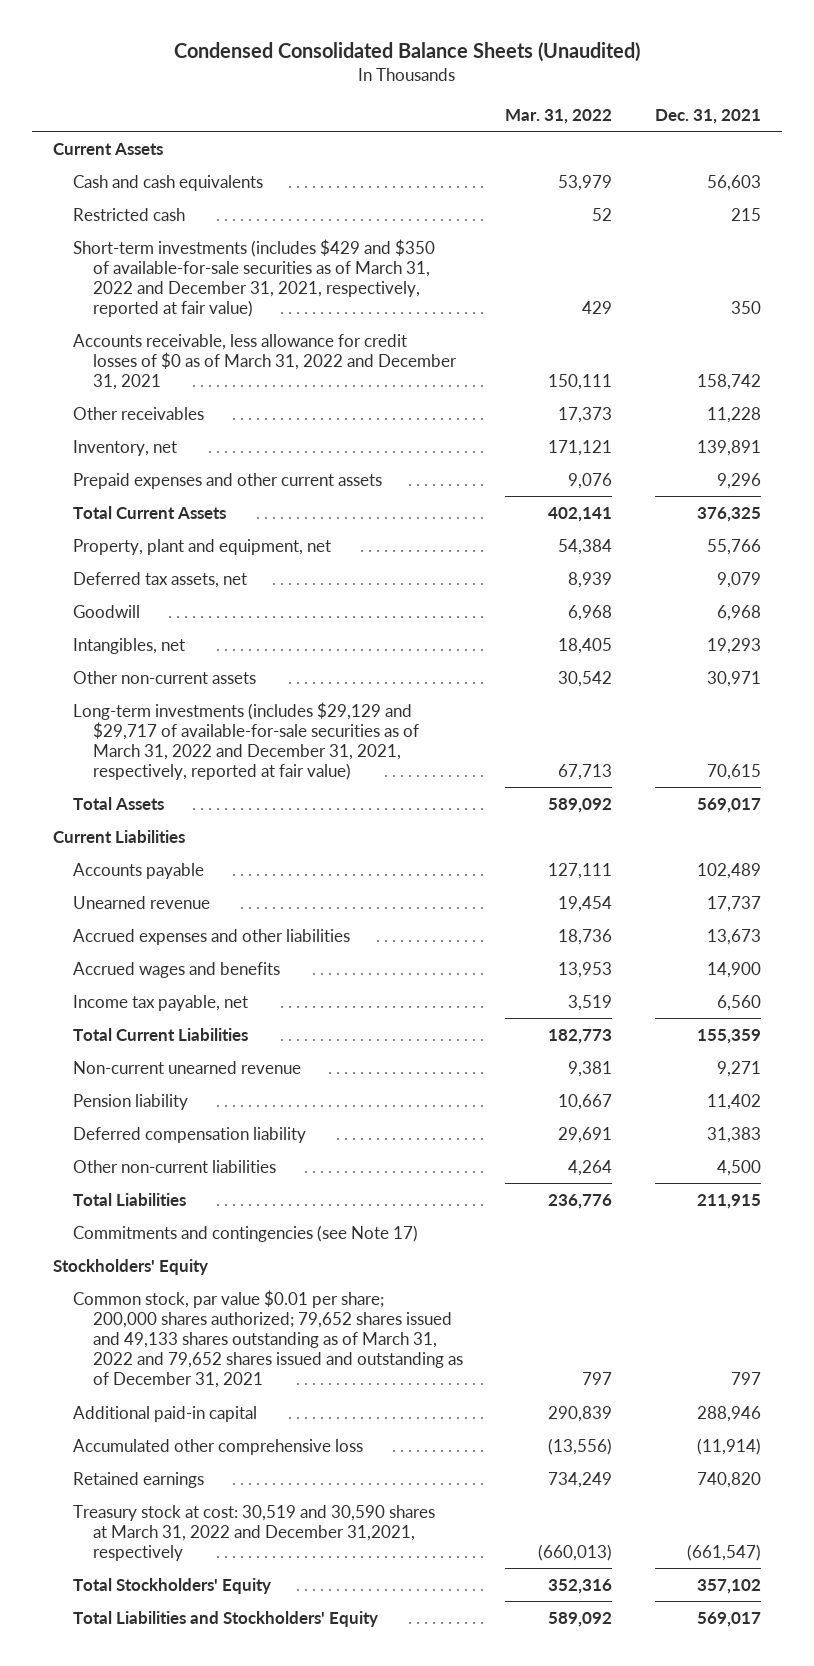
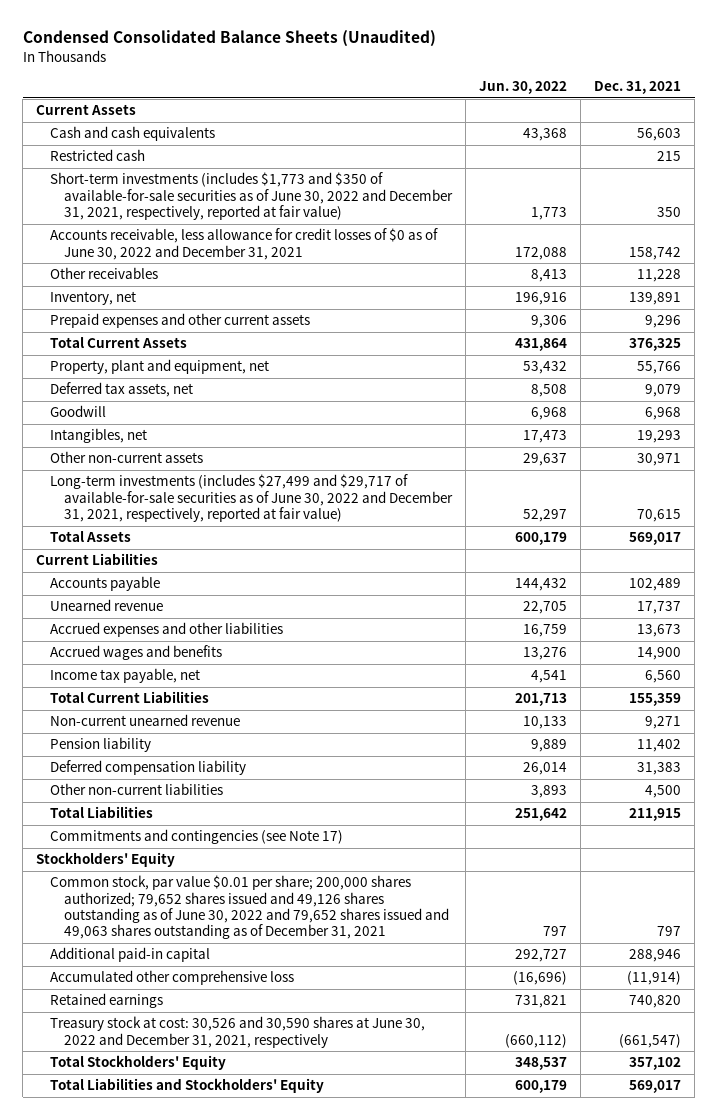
- | Mar. 31, 2022 | Dec. 31, 2021
+ | Jun. 30, 2022 | Dec. 31, 2021
- Short-term investments (includes $429 and $350 of available-for-sale securities as of March 31, 2022 and December 31, 2021, respectively, reported at fair value) | 429 | 350
- Accounts receivable, less allowance for credit losses of $0 as of March 31, 2022 and December 31, 2021 | 150,111 | 158,742
+ Short-term investments (includes $1,773 and $350 of available-for-sale securities as of June 30, 2022 and December 31, 2021, respectively, reported at fair value) | 1,773 | 350
+ Accounts receivable, less allowance for credit losses of $0 as of June 30, 2022 and December 31, 2021 | 172,088 | 158,742
- Long-term investments (includes $29,129 and $29,717 of available-for-sale securities as of March 31, 2022 and December 31, 2021, respectively, reported at fair value) | 67,713 | 70,615
+ Long-term investments (includes $27,499 and $29,717 of available-for-sale securities as of June 30, 2022 and December 31, 2021, respectively, reported at fair value) | 52,297 | 70,615
- Common stock, par value $0.01 per share; 200,000 shares authorized; 79,652 shares issued and 49,133 shares outstanding as of March 31, 2022 and 79,652 shares issued and outstanding as of December 31, 2021 | 797 | 797
+ Common stock, par value $0.01 per share; 200,000 shares authorized; 79,652 shares issued and 49,126 shares outstanding as of June 30, 2022 and 79,652 shares issued and 49,063 shares outstanding as of December 31, 2021 | 797 | 797
- Treasury stock at cost: 30,519 and 30,590 shares at March 31, 2022 and December 31,2021, respectively | (660,013) | (661,547)
+ Treasury stock at cost: 30,526 and 30,590 shares at June 30, 2022 and December 31, 2021, respectively | (660,112) | (661,547)

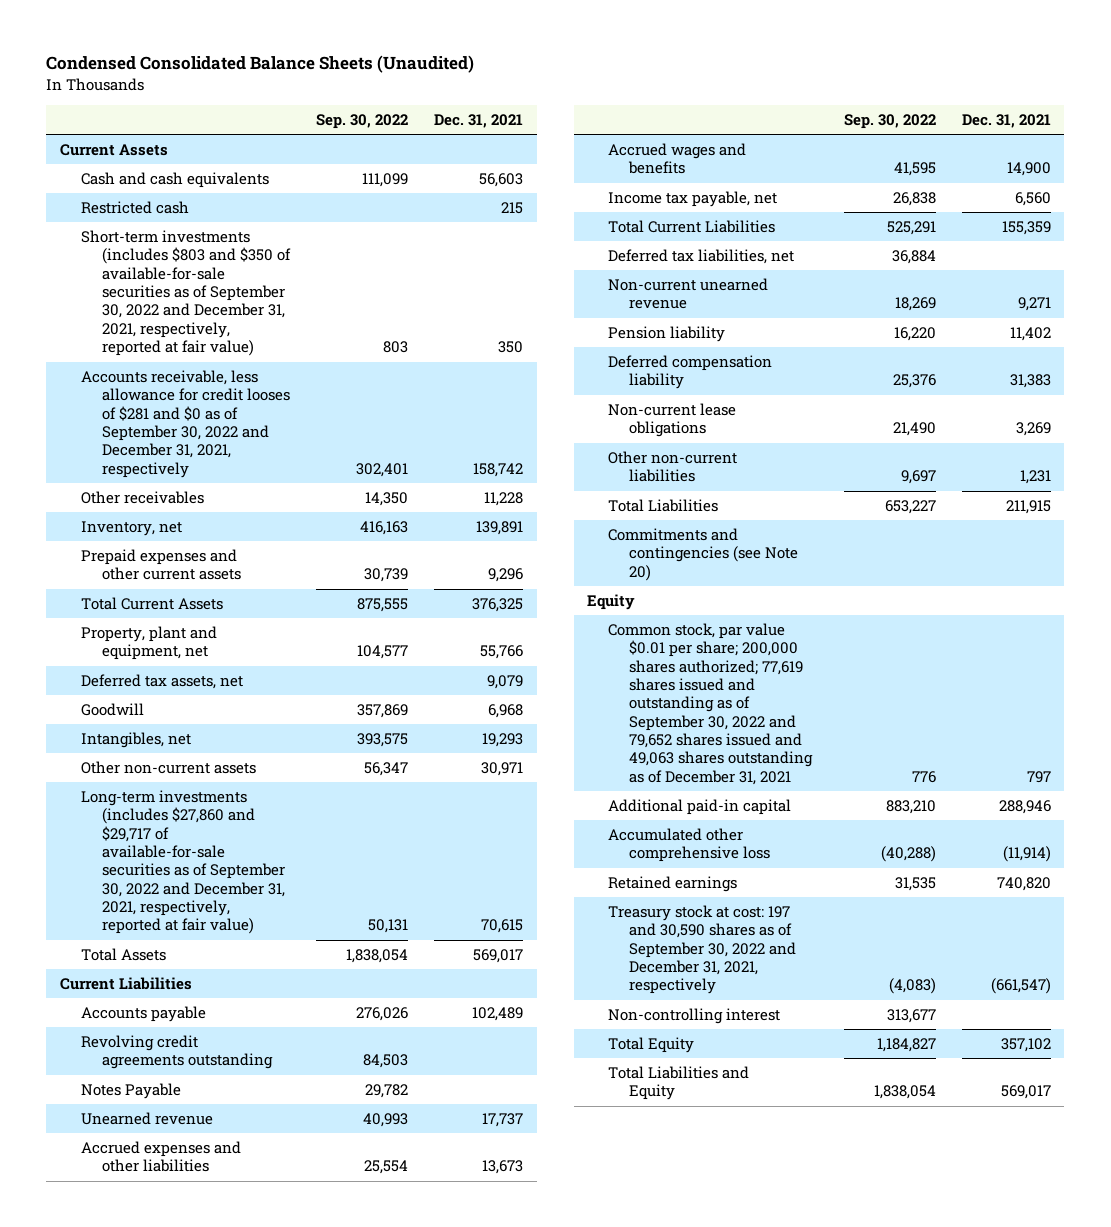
- | Jun. 30, 2022 | Dec. 31, 2021
+ | Sep. 30, 2022 | Dec. 31, 2021
- Short-term investments (includes $1,773 and $350 of available-for-sale securities as of June 30, 2022 and December 31, 2021, respectively, reported at fair value) | 1,773 | 350
- Accounts receivable, less allowance for credit losses of $0 as of June 30, 2022 and December 31, 2021 | 172,088 | 158,742
+ Short-term investments (includes $803 and $350 of available-for-sale securities as of September 30, 2022 and December 31, 2021, respectively, reported at fair value) | 803 | 350
+ Accounts receivable, less allowance for credit looses of $281 and $0 as of September 30, 2022 and December 31, 2021, respectively | 302,401 | 158,742
- Long-term investments (includes $27,499 and $29,717 of available-for-sale securities as of June 30, 2022 and December 31, 2021, respectively, reported at fair value) | 52,297 | 70,615
+ Long-term investments (includes $27,860 and $29,717 of available-for-sale securities as of September 30, 2022 and December 31, 2021, respectively, reported at fair value) | 50,131 | 70,615
+ Revolving credit agreements outstanding | 84,503 |
+ Notes Payable | 29,782 |
+ Deferred tax liabilities, net | 36,884 |
- Other non-current liabilities | 3,893 | 4,500
+ Non-current lease obligations | 21,490 | 3,269
+ Other non-current liabilities | 9,697 | 1,231
- Commitments and contingencies (see Note 17)
- Stockholders' Equity
- Common stock, par value $0.01 per share; 200,000 shares authorized; 79,652 shares issued and 49,126 shares outstanding as of June 30, 2022 and 79,652 shares issued and 49,063 shares outstanding as of December 31, 2021 | 797 | 797
+ Commitments and contingencies (see Note 20)
+ Equity
+ Common stock, par value $0.01 per share; 200,000 shares authorized; 77,619 shares issued and outstanding as of September 30, 2022 and 79,652 shares issued and 49,063 shares outstanding as of December 31, 2021 | 776 | 797
- Treasury stock at cost: 30,526 and 30,590 shares at June 30, 2022 and December 31, 2021, respectively | (660,112) | (661,547)
- Total Stockholders' Equity | 348,537 | 357,102
- Total Liabilities and Stockholders' Equity | 600,179 | 569,017
+ Treasury stock at cost: 197 and 30,590 shares as of September 30, 2022 and December 31, 2021, respectively | (4,083) | (661,547)
+ Non-controlling interest | 313,677 |
+ Total Equity | 1,184,827 | 357,102
+ Total Liabilities and Equity | 1,838,054 | 569,017

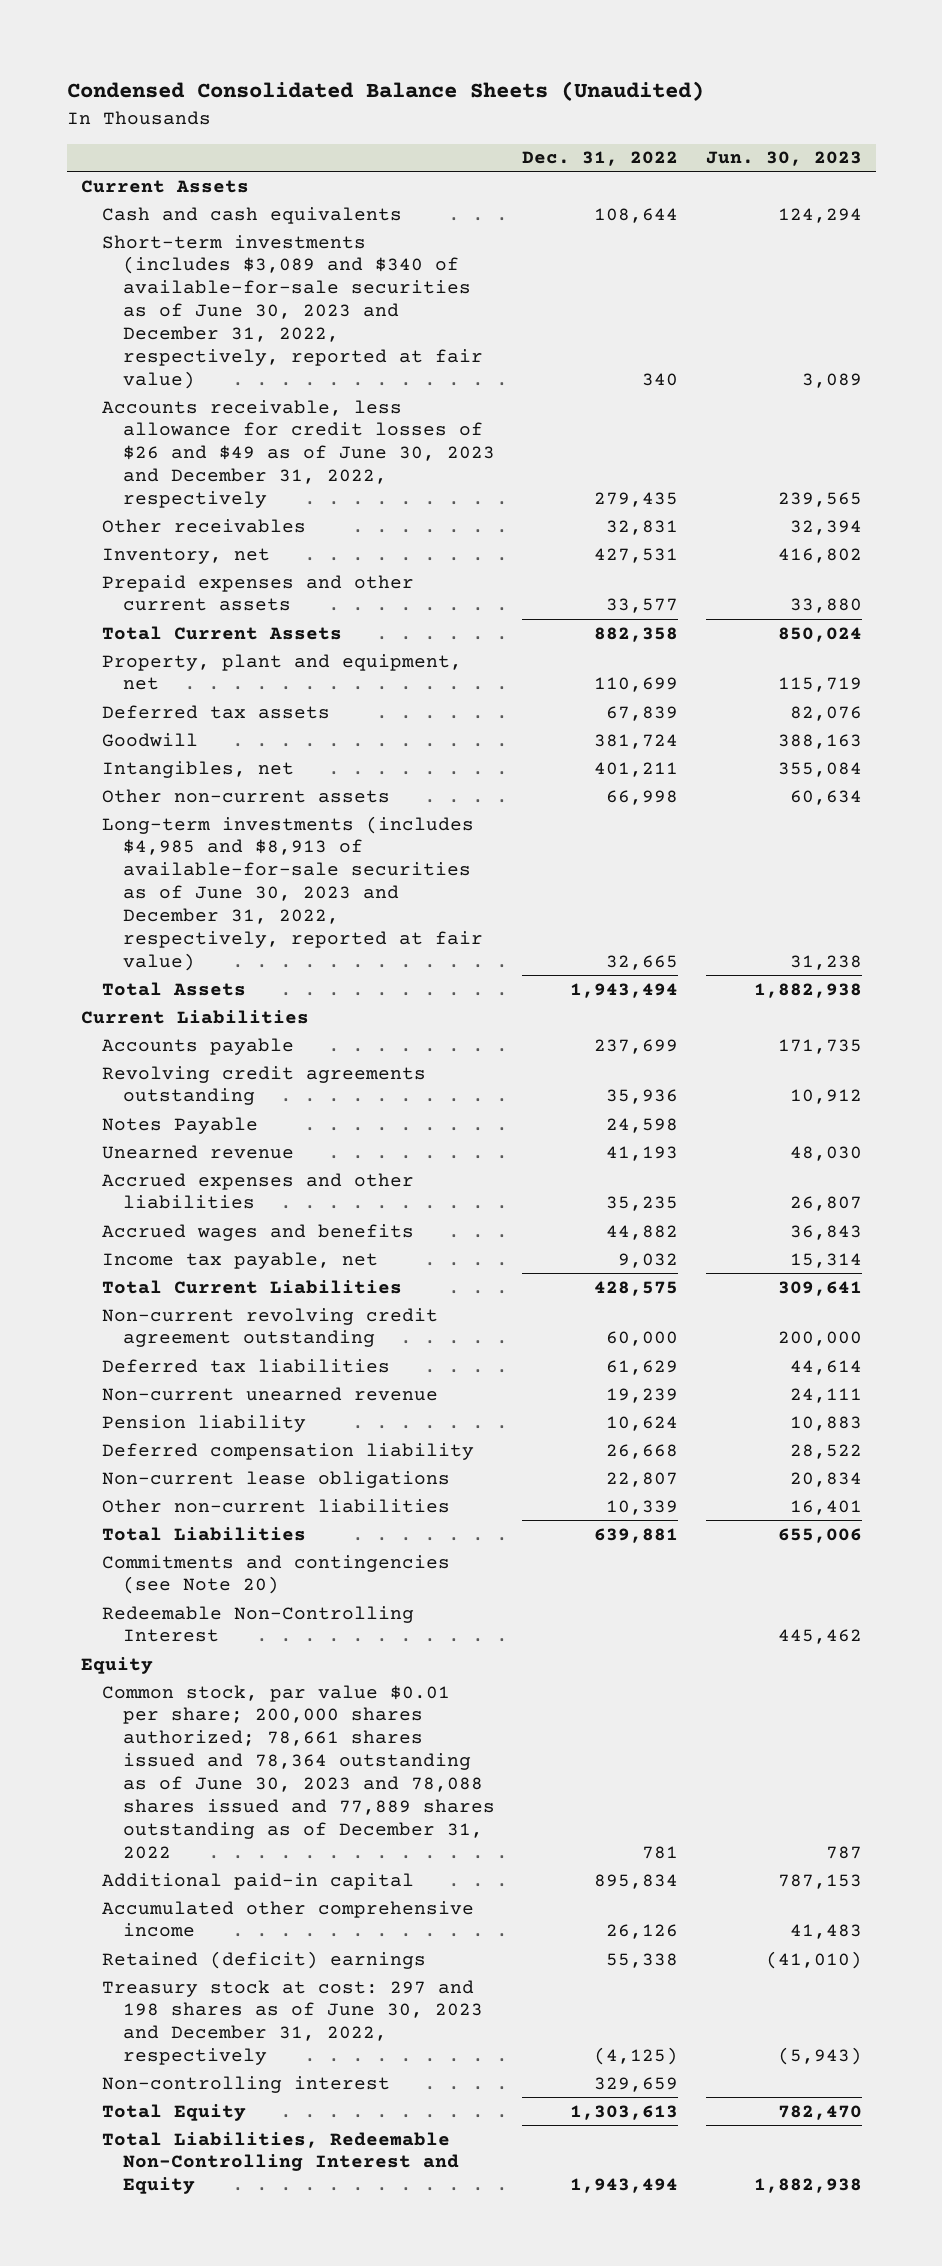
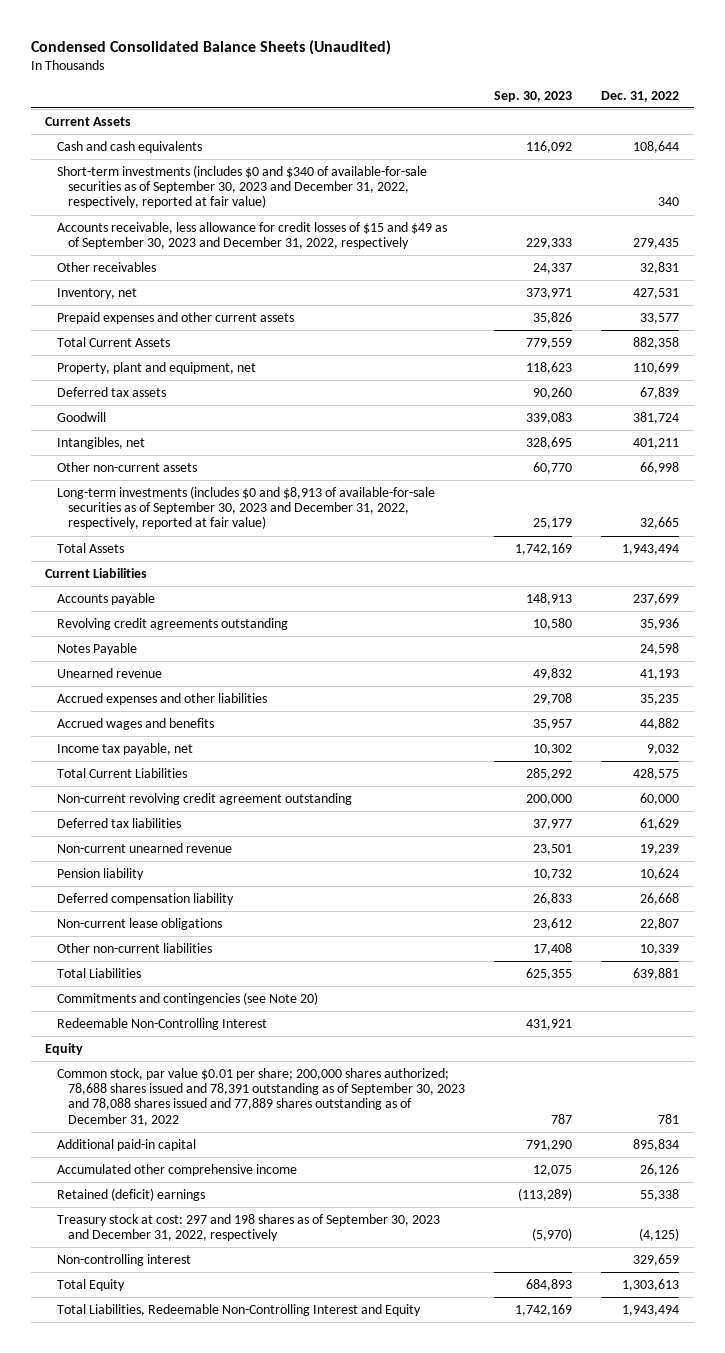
- | Dec. 31, 2022 | Jun. 30, 2023
+ | Sep. 30, 2023 | Dec. 31, 2022
- Short-term investments (includes $3,089 and $340 of available-for-sale securities as of June 30, 2023 and December 31, 2022, respectively, reported at fair value) | 340 | 3,089
- Accounts receivable, less allowance for credit losses of $26 and $49 as of June 30, 2023 and December 31, 2022, respectively | 279,435 | 239,565
+ Short-term investments (includes $0 and $340 of available-for-sale securities as of September 30, 2023 and December 31, 2022, respectively, reported at fair value) | | 340
+ Accounts receivable, less allowance for credit losses of $15 and $49 as of September 30, 2023 and December 31, 2022, respectively | 229,333 | 279,435
- Long-term investments (includes $4,985 and $8,913 of available-for-sale securities as of June 30, 2023 and December 31, 2022, respectively, reported at fair value) | 32,665 | 31,238
+ Long-term investments (includes $0 and $8,913 of available-for-sale securities as of September 30, 2023 and December 31, 2022, respectively, reported at fair value) | 25,179 | 32,665
- Common stock, par value $0.01 per share; 200,000 shares authorized; 78,661 shares issued and 78,364 outstanding as of June 30, 2023 and 78,088 shares issued and 77,889 shares outstanding as of December 31, 2022 | 781 | 787
+ Common stock, par value $0.01 per share; 200,000 shares authorized; 78,688 shares issued and 78,391 outstanding as of September 30, 2023 and 78,088 shares issued and 77,889 shares outstanding as of December 31, 2022 | 787 | 781
- Treasury stock at cost: 297 and 198 shares as of June 30, 2023 and December 31, 2022, respectively | (4,125) | (5,943)
+ Treasury stock at cost: 297 and 198 shares as of September 30, 2023 and December 31, 2022, respectively | (5,970) | (4,125)

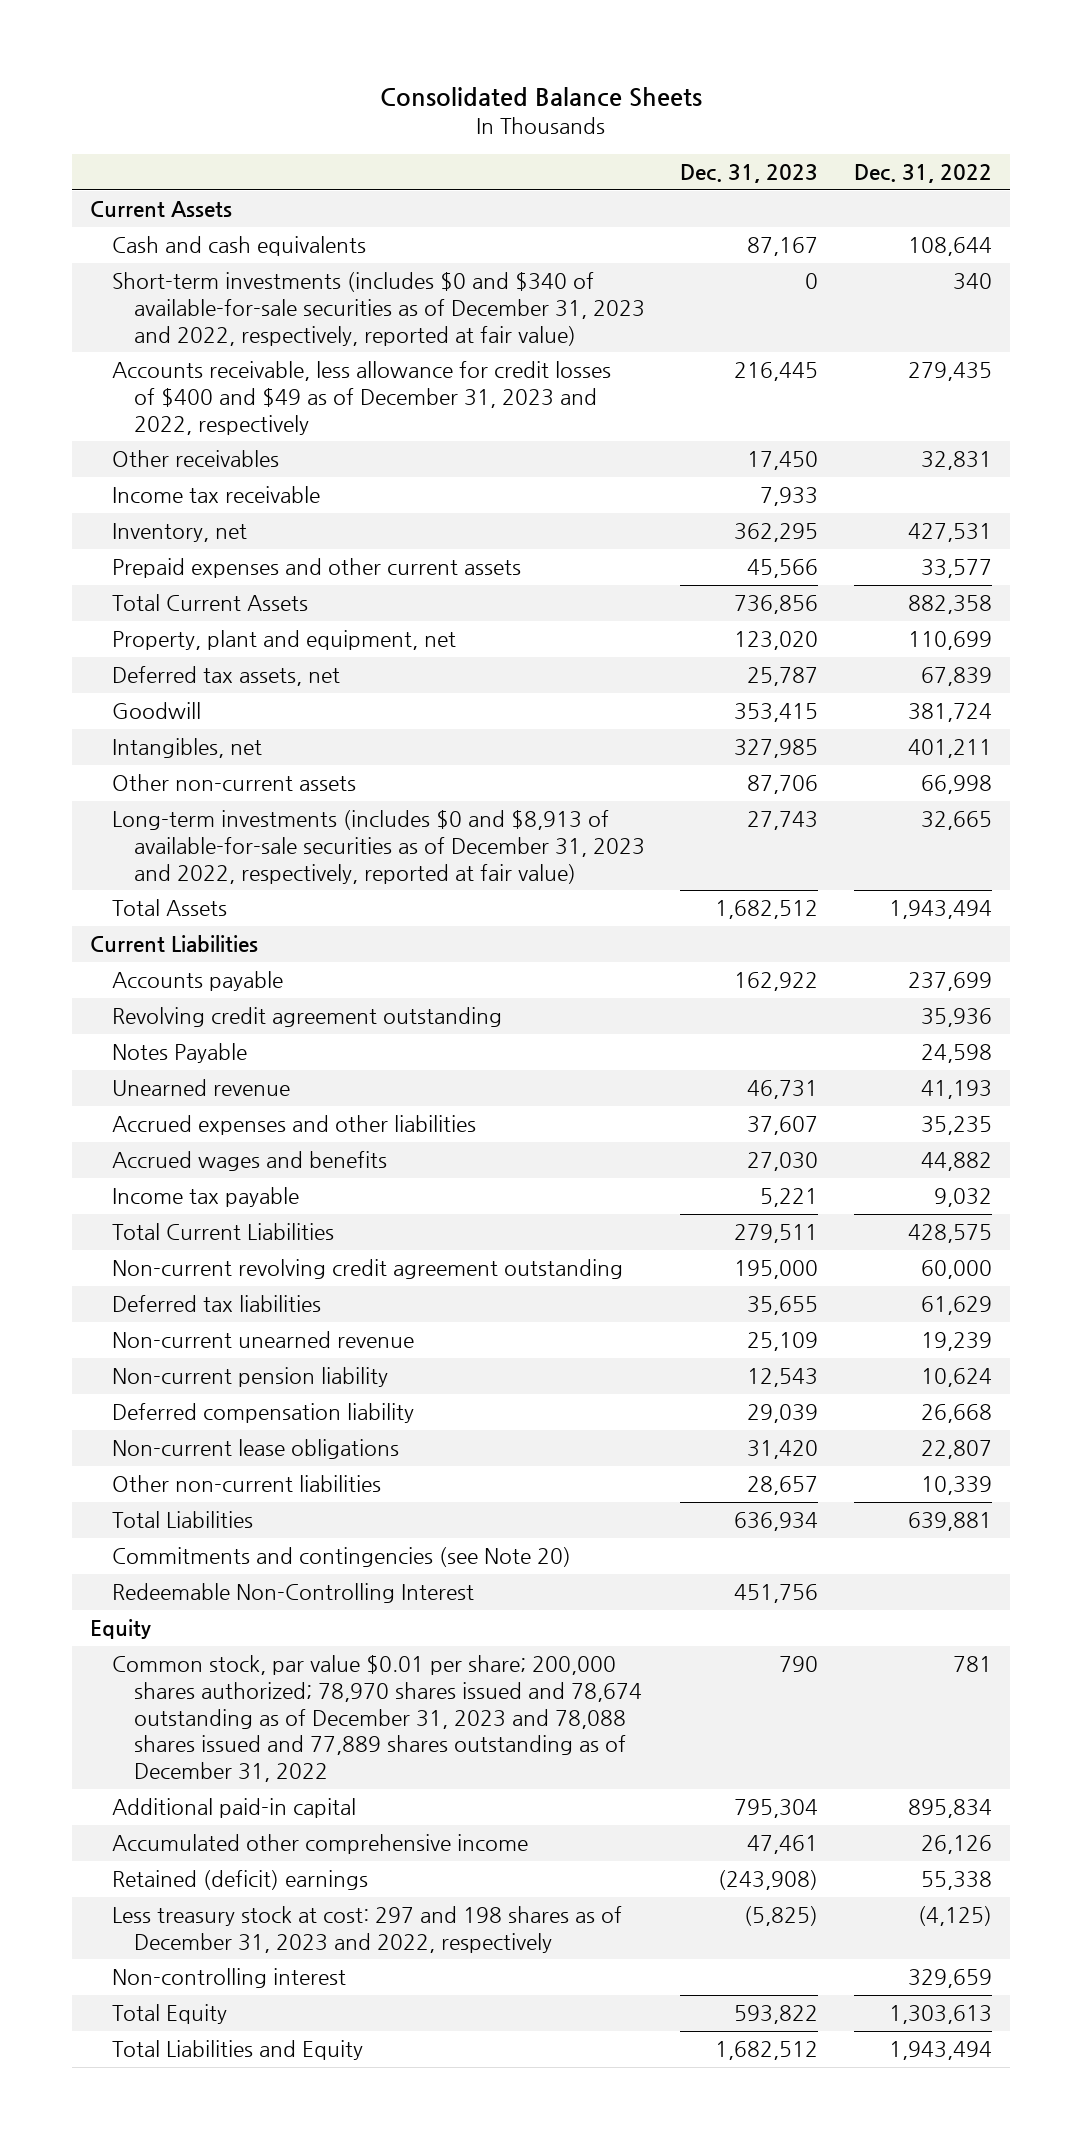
- Condensed Consolidated Balance Sheets (Unaudited)
+ Consolidated Balance Sheets
- | Sep. 30, 2023 | Dec. 31, 2022
+ | Dec. 31, 2023 | Dec. 31, 2022
- Short-term investments (includes $0 and $340 of available-for-sale securities as of September 30, 2023 and December 31, 2022, respectively, reported at fair value) | | 340
- Accounts receivable, less allowance for credit losses of $15 and $49 as of September 30, 2023 and December 31, 2022, respectively | 229,333 | 279,435
+ Short-term investments (includes $0 and $340 of available-for-sale securities as of December 31, 2023 and 2022, respectively, reported at fair value) | 0 | 340
+ Accounts receivable, less allowance for credit losses of $400 and $49 as of December 31, 2023 and 2022, respectively | 216,445 | 279,435
+ Income tax receivable | 7,933 |
- Deferred tax assets | 90,260 | 67,839
+ Deferred tax assets, net | 25,787 | 67,839
- Long-term investments (includes $0 and $8,913 of available-for-sale securities as of September 30, 2023 and December 31, 2022, respectively, reported at fair value) | 25,179 | 32,665
+ Long-term investments (includes $0 and $8,913 of available-for-sale securities as of December 31, 2023 and 2022, respectively, reported at fair value) | 27,743 | 32,665
- Revolving credit agreements outstanding | 10,580 | 35,936
+ Revolving credit agreement outstanding | | 35,936
- Income tax payable, net | 10,302 | 9,032
+ Income tax payable | 5,221 | 9,032
- Pension liability | 10,732 | 10,624
+ Non-current pension liability | 12,543 | 10,624
- Common stock, par value $0.01 per share; 200,000 shares authorized; 78,688 shares issued and 78,391 outstanding as of September 30, 2023 and 78,088 shares issued and 77,889 shares outstanding as of December 31, 2022 | 787 | 781
+ Common stock, par value $0.01 per share; 200,000 shares authorized; 78,970 shares issued and 78,674 outstanding as of December 31, 2023 and 78,088 shares issued and 77,889 shares outstanding as of December 31, 2022 | 790 | 781
- Treasury stock at cost: 297 and 198 shares as of September 30, 2023 and December 31, 2022, respectively | (5,970) | (4,125)
+ Less treasury stock at cost: 297 and 198 shares as of December 31, 2023 and 2022, respectively | (5,825) | (4,125)
- Total Liabilities, Redeemable Non-Controlling Interest and Equity | 1,742,169 | 1,943,494
+ Total Liabilities and Equity | 1,682,512 | 1,943,494

